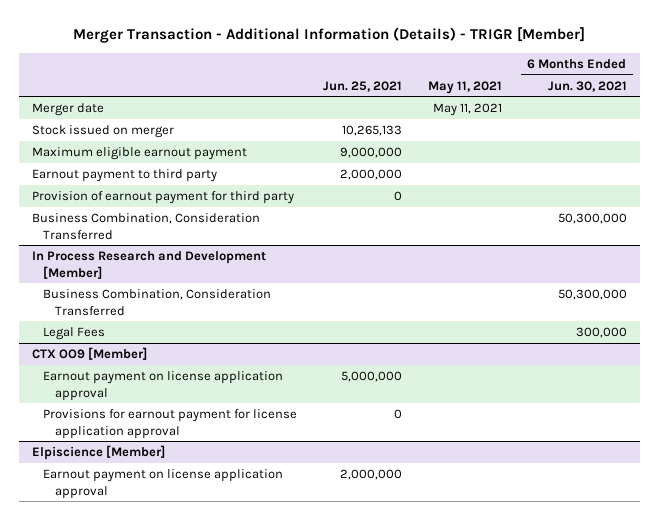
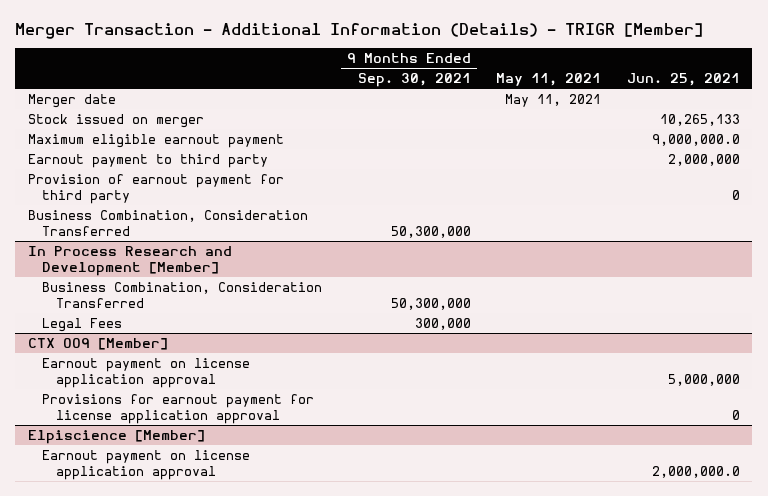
- | Jun. 25, 2021 | May 11, 2021 | 6 Months Ended Jun. 30, 2021
+ | 9 Months Ended Sep. 30, 2021 | May 11, 2021 | Jun. 25, 2021
- Maximum eligible earnout payment | 9,000,000 | |
+ Maximum eligible earnout payment | | | 9,000,000.0
@ Elpiscience [Member]
- Earnout payment on license application approval | 2,000,000 | |
+ Earnout payment on license application approval | | | 2,000,000.0

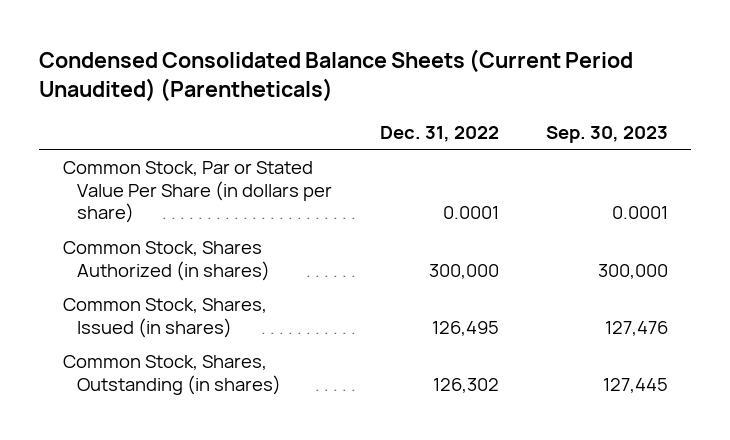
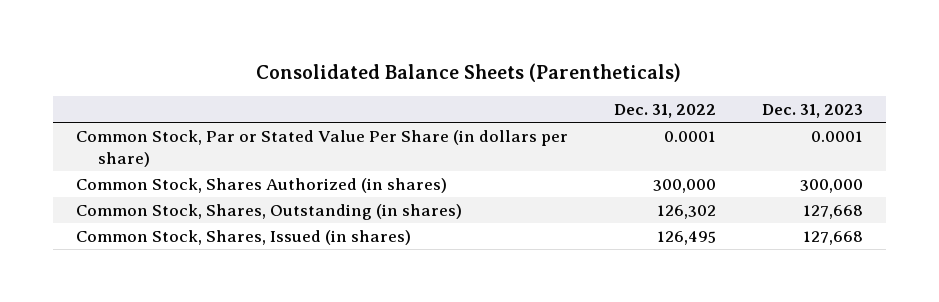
- Condensed Consolidated Balance Sheets (Current Period Unaudited) (Parentheticals)
+ Consolidated Balance Sheets (Parentheticals)
- | Dec. 31, 2022 | Sep. 30, 2023
+ | Dec. 31, 2022 | Dec. 31, 2023
moved down: Common Stock, Shares, Issued (in shares) | 126,495 | 127,668

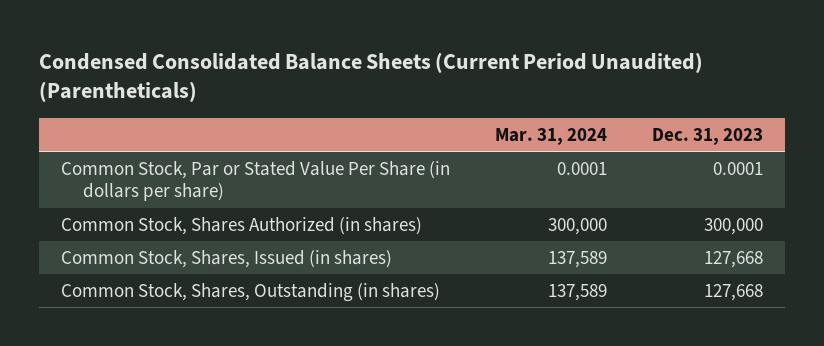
- Consolidated Balance Sheets (Parentheticals)
+ Condensed Consolidated Balance Sheets (Current Period Unaudited) (Parentheticals)
- | Dec. 31, 2022 | Dec. 31, 2023
+ | Mar. 31, 2024 | Dec. 31, 2023
moved down: Common Stock, Shares, Outstanding (in shares) | 137,589 | 127,668

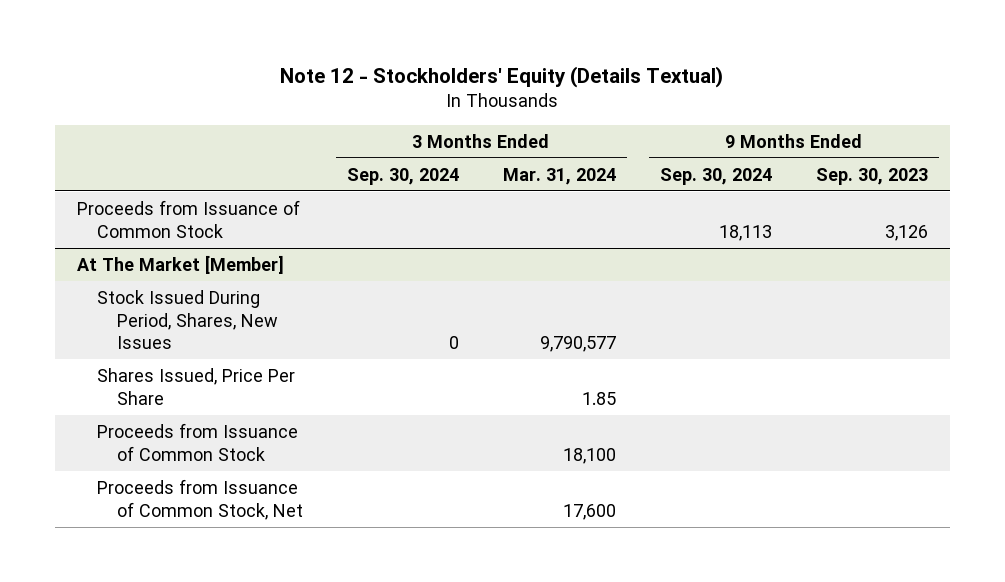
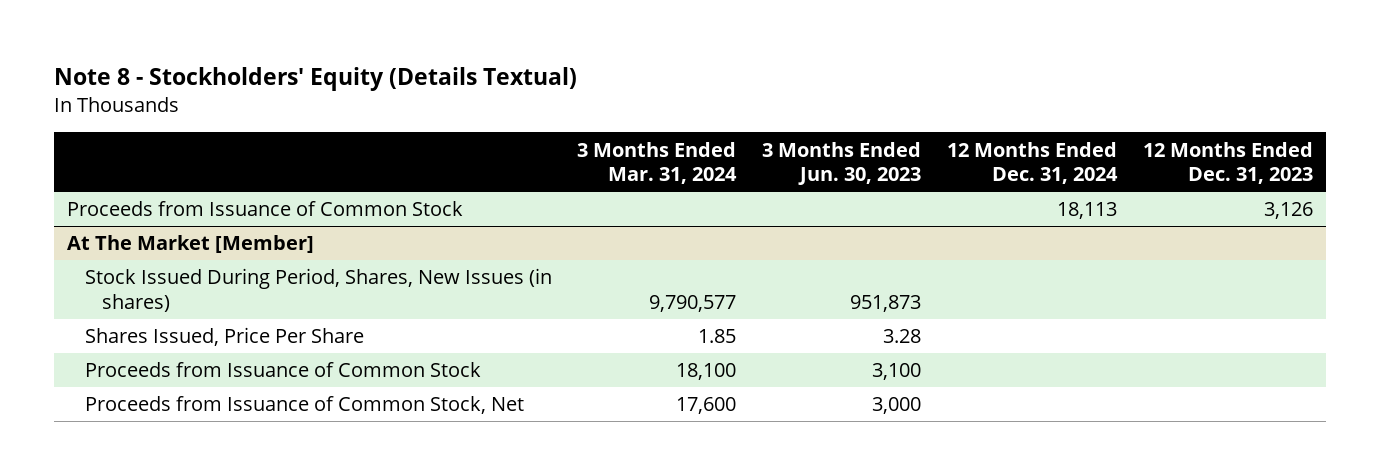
- Note 12 - Stockholders' Equity (Details Textual)
+ Note 8 - Stockholders' Equity (Details Textual)
- | 3 Months Ended Sep. 30, 2024 | 3 Months Ended Mar. 31, 2024 | 9 Months Ended Sep. 30, 2024 | 9 Months Ended Sep. 30, 2023
+ | 3 Months Ended Mar. 31, 2024 | 3 Months Ended Jun. 30, 2023 | 12 Months Ended Dec. 31, 2024 | 12 Months Ended Dec. 31, 2023
@ At The Market [Member]
- Stock Issued During Period, Shares, New Issues | 0 | 9,790,577 | |
+ Stock Issued During Period, Shares, New Issues (in shares) | 9,790,577 | 951,873 | |

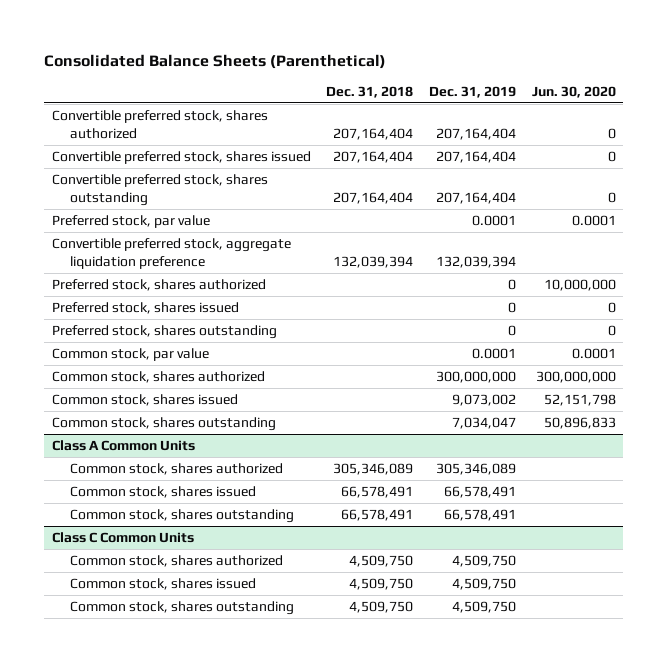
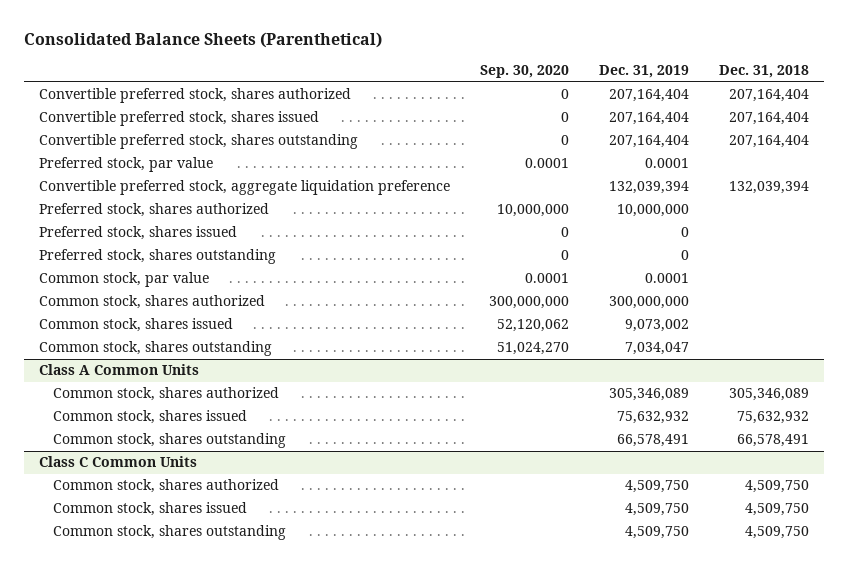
- | Dec. 31, 2018 | Dec. 31, 2019 | Jun. 30, 2020
+ | Sep. 30, 2020 | Dec. 31, 2019 | Dec. 31, 2018
- Preferred stock, shares authorized | | 0 | 10,000,000
+ Preferred stock, shares authorized | 10,000,000 | 10,000,000 |
@ Class A Common Units
- Common stock, shares issued | 66,578,491 | 66,578,491 |
+ Common stock, shares issued | | 75,632,932 | 75,632,932

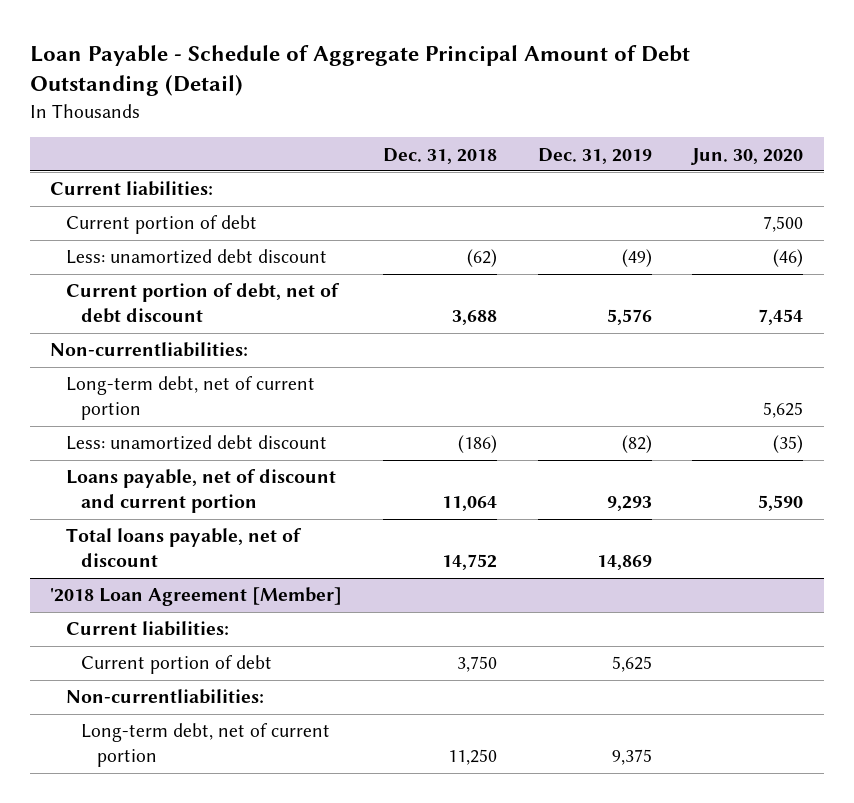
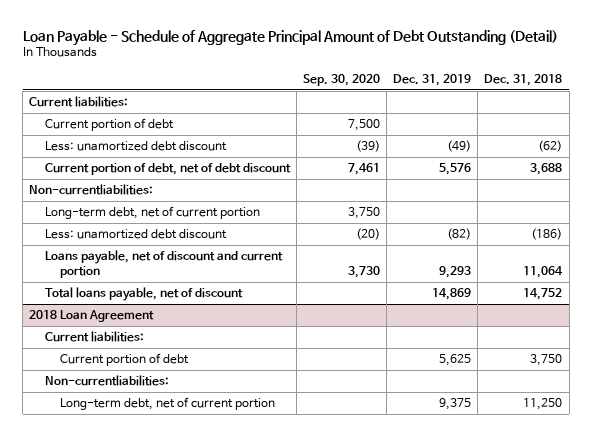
- | Dec. 31, 2018 | Dec. 31, 2019 | Jun. 30, 2020
+ | Sep. 30, 2020 | Dec. 31, 2019 | Dec. 31, 2018
- '2018 Loan Agreement [Member]
+ 2018 Loan Agreement

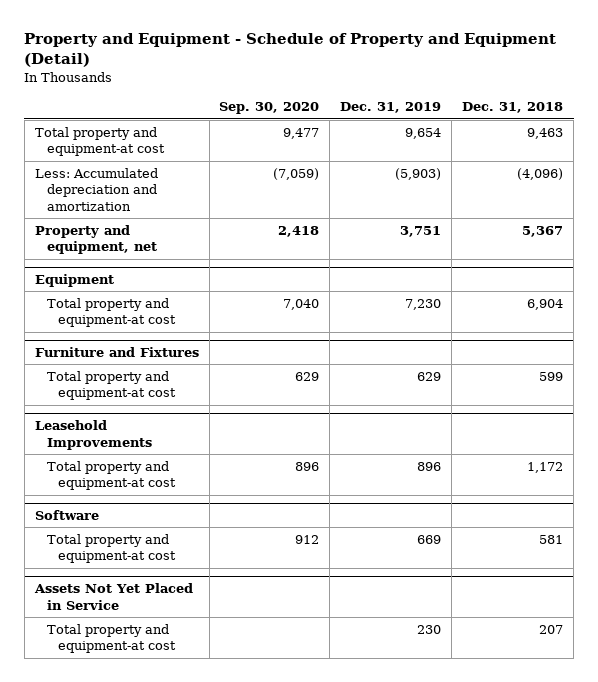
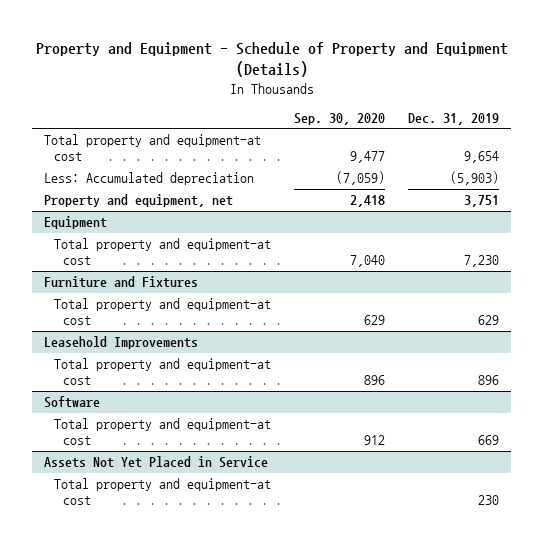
- Property and Equipment - Schedule of Property and Equipment (Detail)
+ Property and Equipment - Schedule of Property and Equipment (Details)
- | Sep. 30, 2020 | Dec. 31, 2019 | Dec. 31, 2018
+ | Sep. 30, 2020 | Dec. 31, 2019
- Less: Accumulated depreciation and amortization | (7,059) | (5,903) | (4,096)
+ Less: Accumulated depreciation | (7,059) | (5,903)

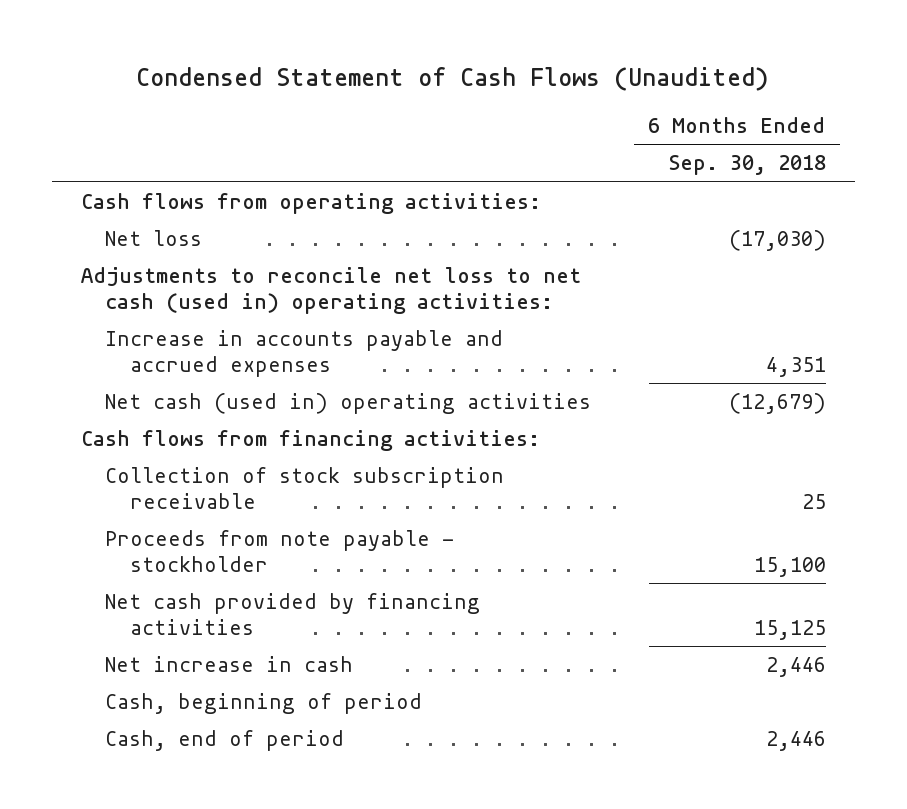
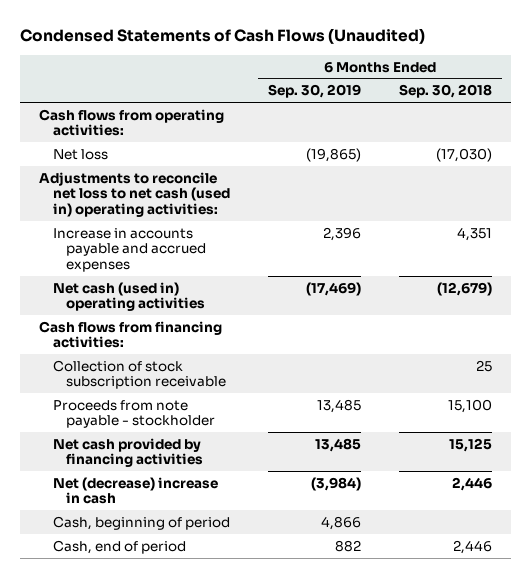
- Condensed Statement of Cash Flows (Unaudited)
+ Condensed Statements of Cash Flows (Unaudited)
- | 6 Months Ended Sep. 30, 2018
+ | 6 Months Ended Sep. 30, 2019 | 6 Months Ended Sep. 30, 2018
- Net increase in cash | 2,446
+ Net (decrease) increase in cash | (3,984) | 2,446

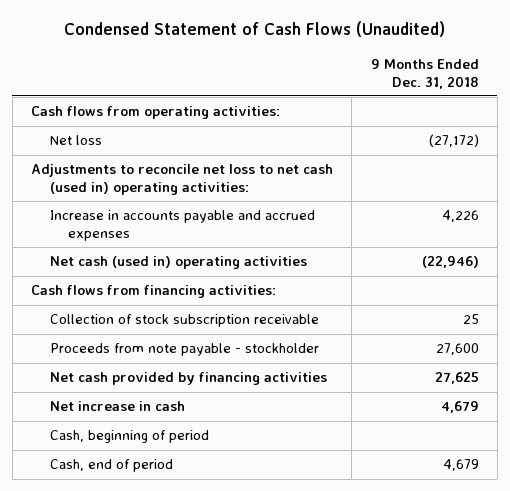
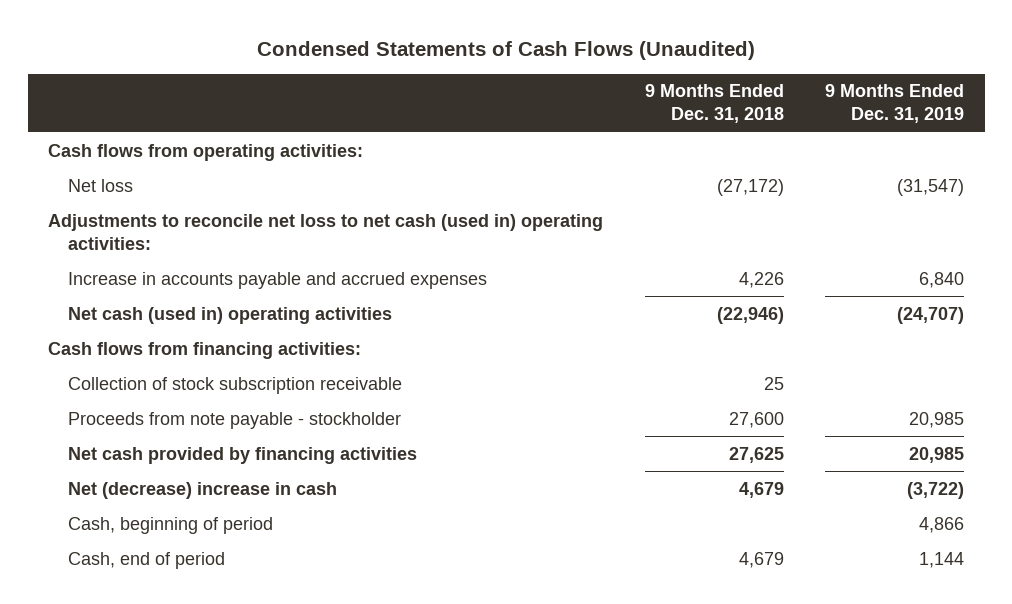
- Condensed Statement of Cash Flows (Unaudited)
+ Condensed Statements of Cash Flows (Unaudited)
- | 9 Months Ended Dec. 31, 2018
+ | 9 Months Ended Dec. 31, 2018 | 9 Months Ended Dec. 31, 2019
- Net increase in cash | 4,679
+ Net (decrease) increase in cash | 4,679 | (3,722)

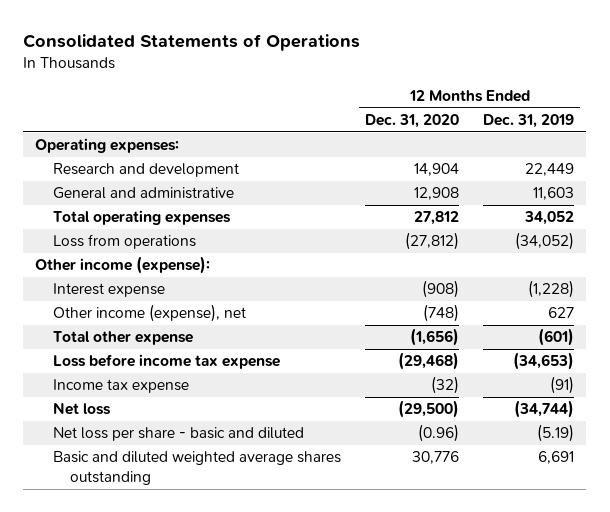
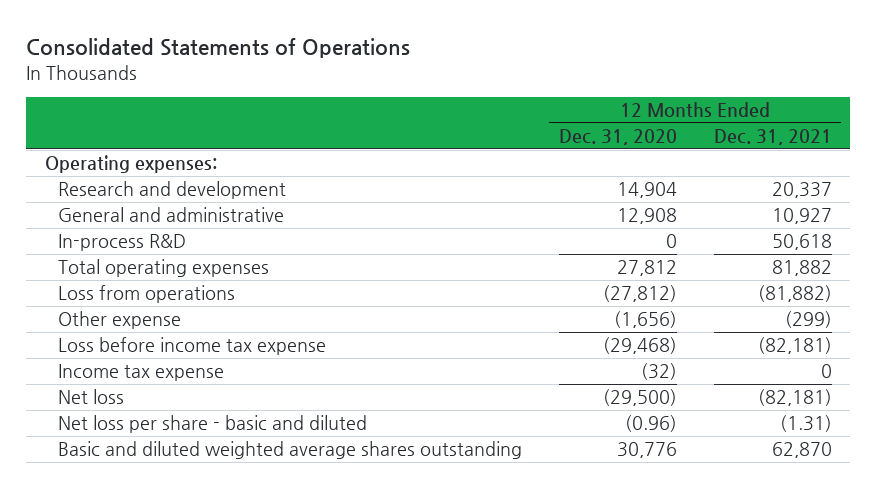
- | 12 Months Ended Dec. 31, 2020 | 12 Months Ended Dec. 31, 2019
+ | 12 Months Ended Dec. 31, 2020 | 12 Months Ended Dec. 31, 2021
+ In-process R&D | 0 | 50,618
- Other income (expense):
- Interest expense | (908) | (1,228)
- Other income (expense), net | (748) | 627
- Total other expense | (1,656) | (601)
+ Other expense | (1,656) | (299)

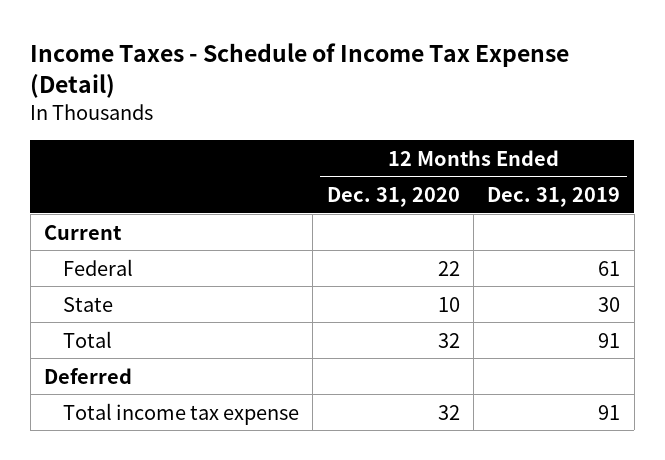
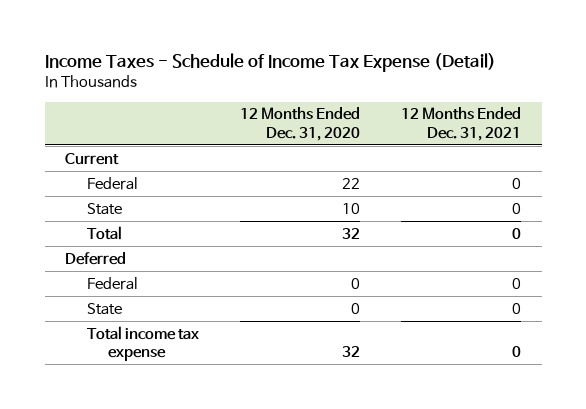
- | 12 Months Ended Dec. 31, 2020 | 12 Months Ended Dec. 31, 2019
+ | 12 Months Ended Dec. 31, 2020 | 12 Months Ended Dec. 31, 2021
+ Federal | 0 | 0
+ State | 0 | 0

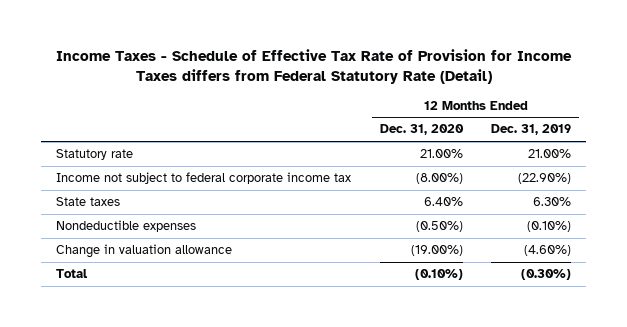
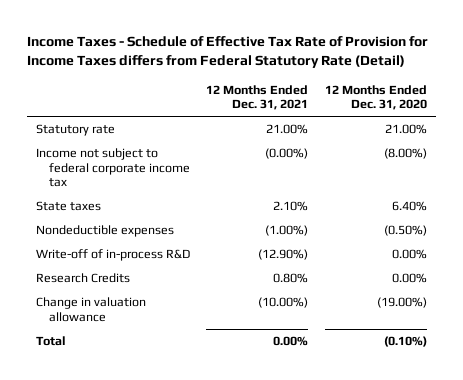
- | 12 Months Ended Dec. 31, 2020 | 12 Months Ended Dec. 31, 2019
+ | 12 Months Ended Dec. 31, 2021 | 12 Months Ended Dec. 31, 2020
+ Write-off of in-process R&D | (12.90%) | 0.00%
+ Research Credits | 0.80% | 0.00%

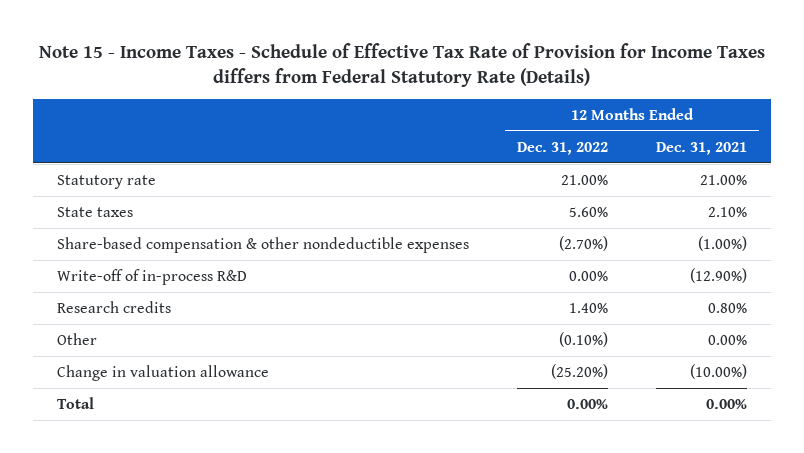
- Income Taxes - Schedule of Effective Tax Rate of Provision for Income Taxes differs from Federal Statutory Rate (Detail)
+ Note 15 - Income Taxes - Schedule of Effective Tax Rate of Provision for Income Taxes differs from Federal Statutory Rate (Details)
- | 12 Months Ended Dec. 31, 2021 | 12 Months Ended Dec. 31, 2020
+ | 12 Months Ended Dec. 31, 2022 | 12 Months Ended Dec. 31, 2021
- Income not subject to federal corporate income tax | (0.00%) | (8.00%)
- Nondeductible expenses | (1.00%) | (0.50%)
+ Share-based compensation & other nondeductible expenses | (2.70%) | (1.00%)
- Research Credits | 0.80% | 0.00%
+ Research credits | 1.40% | 0.80%
+ Other | (0.10%) | 0.00%

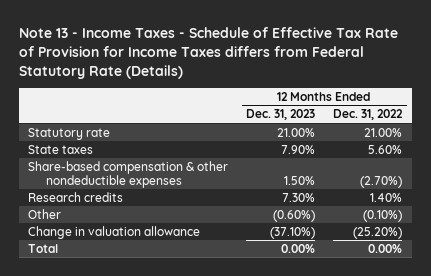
- Note 15 - Income Taxes - Schedule of Effective Tax Rate of Provision for Income Taxes differs from Federal Statutory Rate (Details)
+ Note 13 - Income Taxes - Schedule of Effective Tax Rate of Provision for Income Taxes differs from Federal Statutory Rate (Details)
- | 12 Months Ended Dec. 31, 2022 | 12 Months Ended Dec. 31, 2021
+ | 12 Months Ended Dec. 31, 2023 | 12 Months Ended Dec. 31, 2022
- Write-off of in-process R&D | 0.00% | (12.90%)

